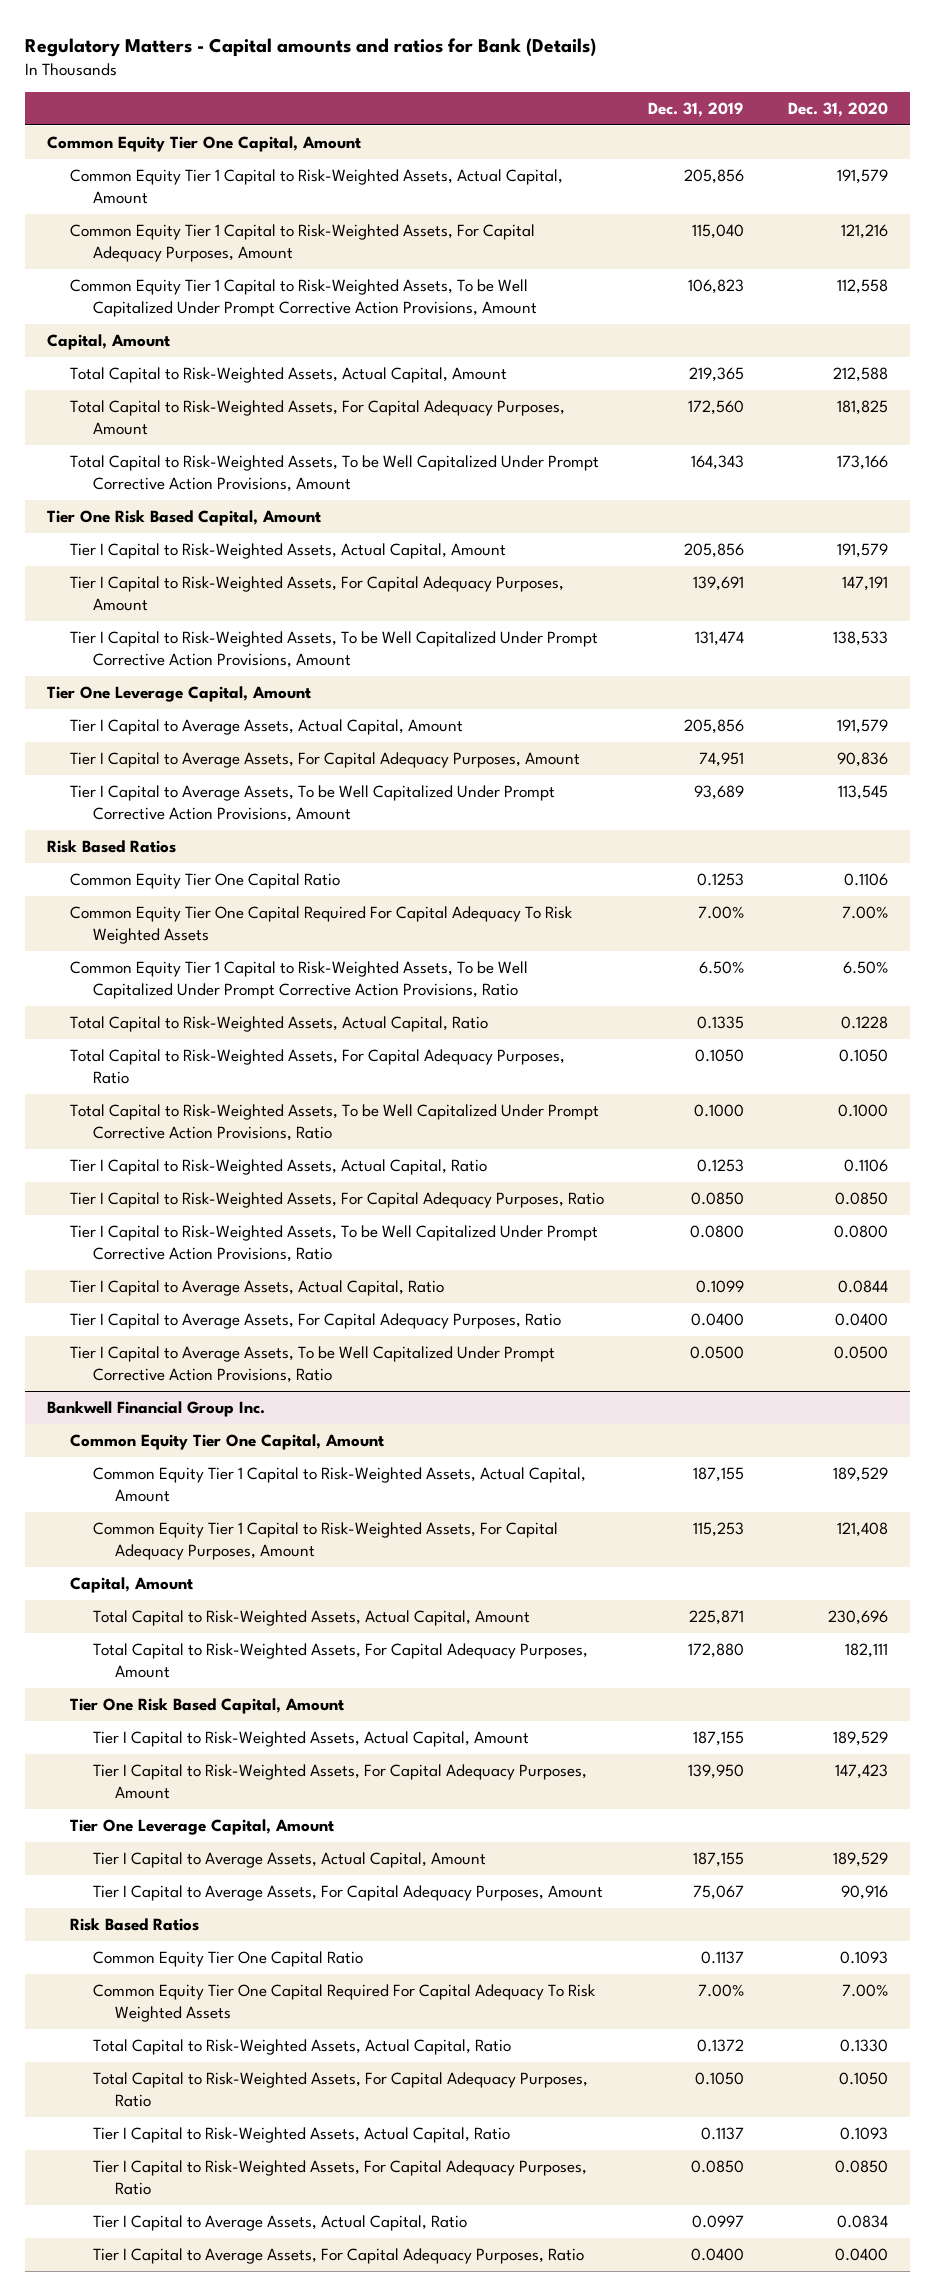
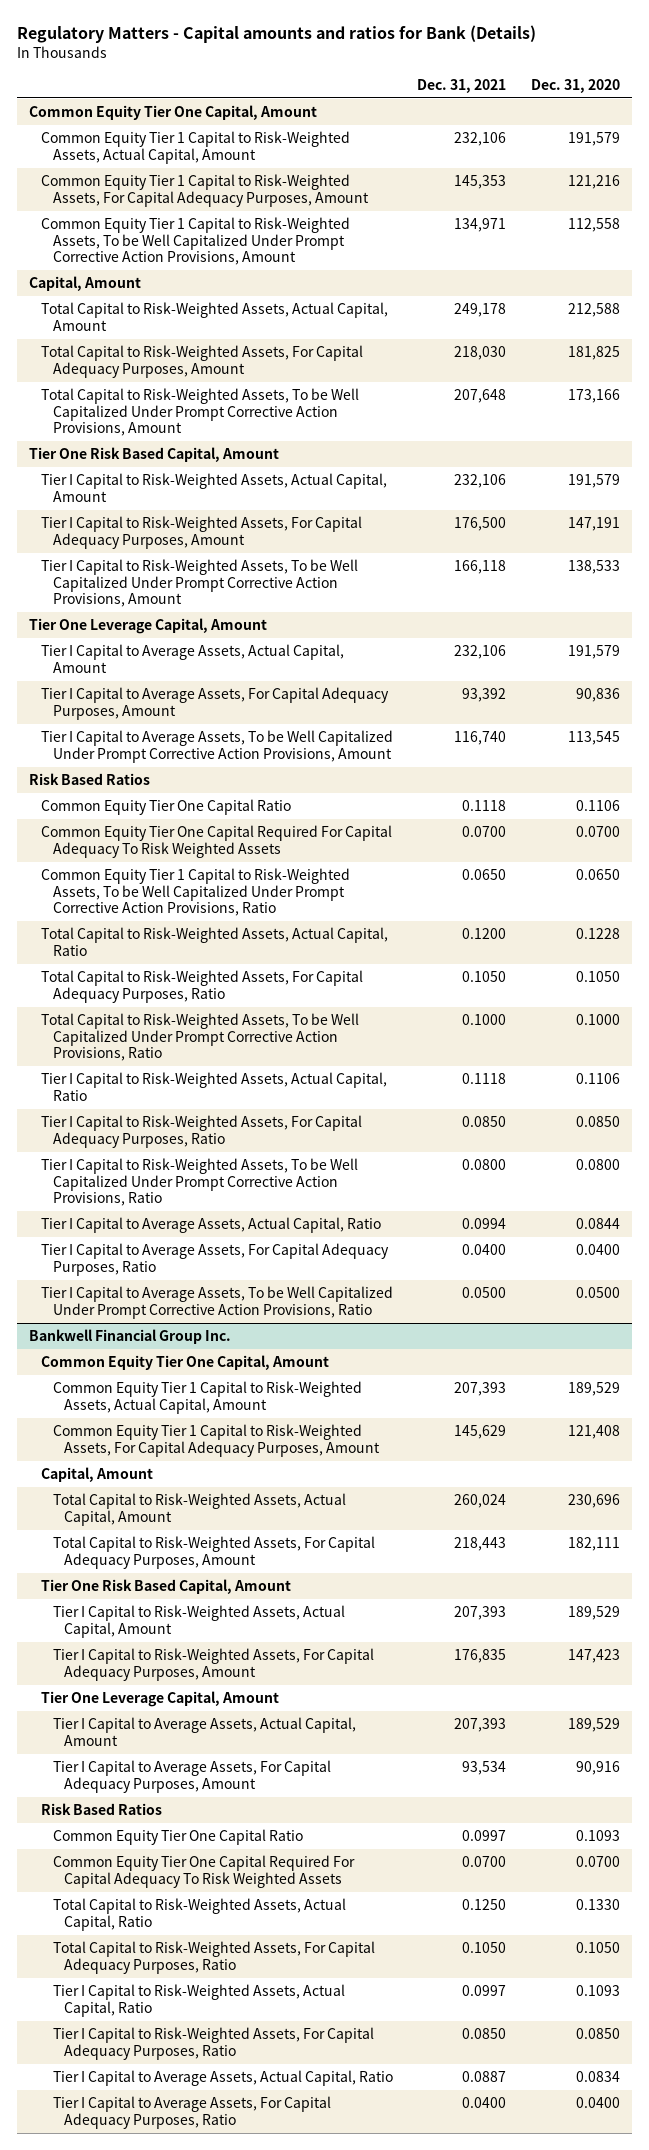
- | Dec. 31, 2019 | Dec. 31, 2020
+ | Dec. 31, 2021 | Dec. 31, 2020
- Common Equity Tier One Capital Required For Capital Adequacy To Risk Weighted Assets | 7.00% | 7.00%
- Common Equity Tier 1 Capital to Risk-Weighted Assets, To be Well Capitalized Under Prompt Corrective Action Provisions, Ratio | 6.50% | 6.50%
+ Common Equity Tier One Capital Required For Capital Adequacy To Risk Weighted Assets | 0.0700 | 0.0700
+ Common Equity Tier 1 Capital to Risk-Weighted Assets, To be Well Capitalized Under Prompt Corrective Action Provisions, Ratio | 0.0650 | 0.0650
@ Bankwell Financial Group Inc.
- Common Equity Tier One Capital Required For Capital Adequacy To Risk Weighted Assets | 7.00% | 7.00%
+ Common Equity Tier One Capital Required For Capital Adequacy To Risk Weighted Assets | 0.0700 | 0.0700

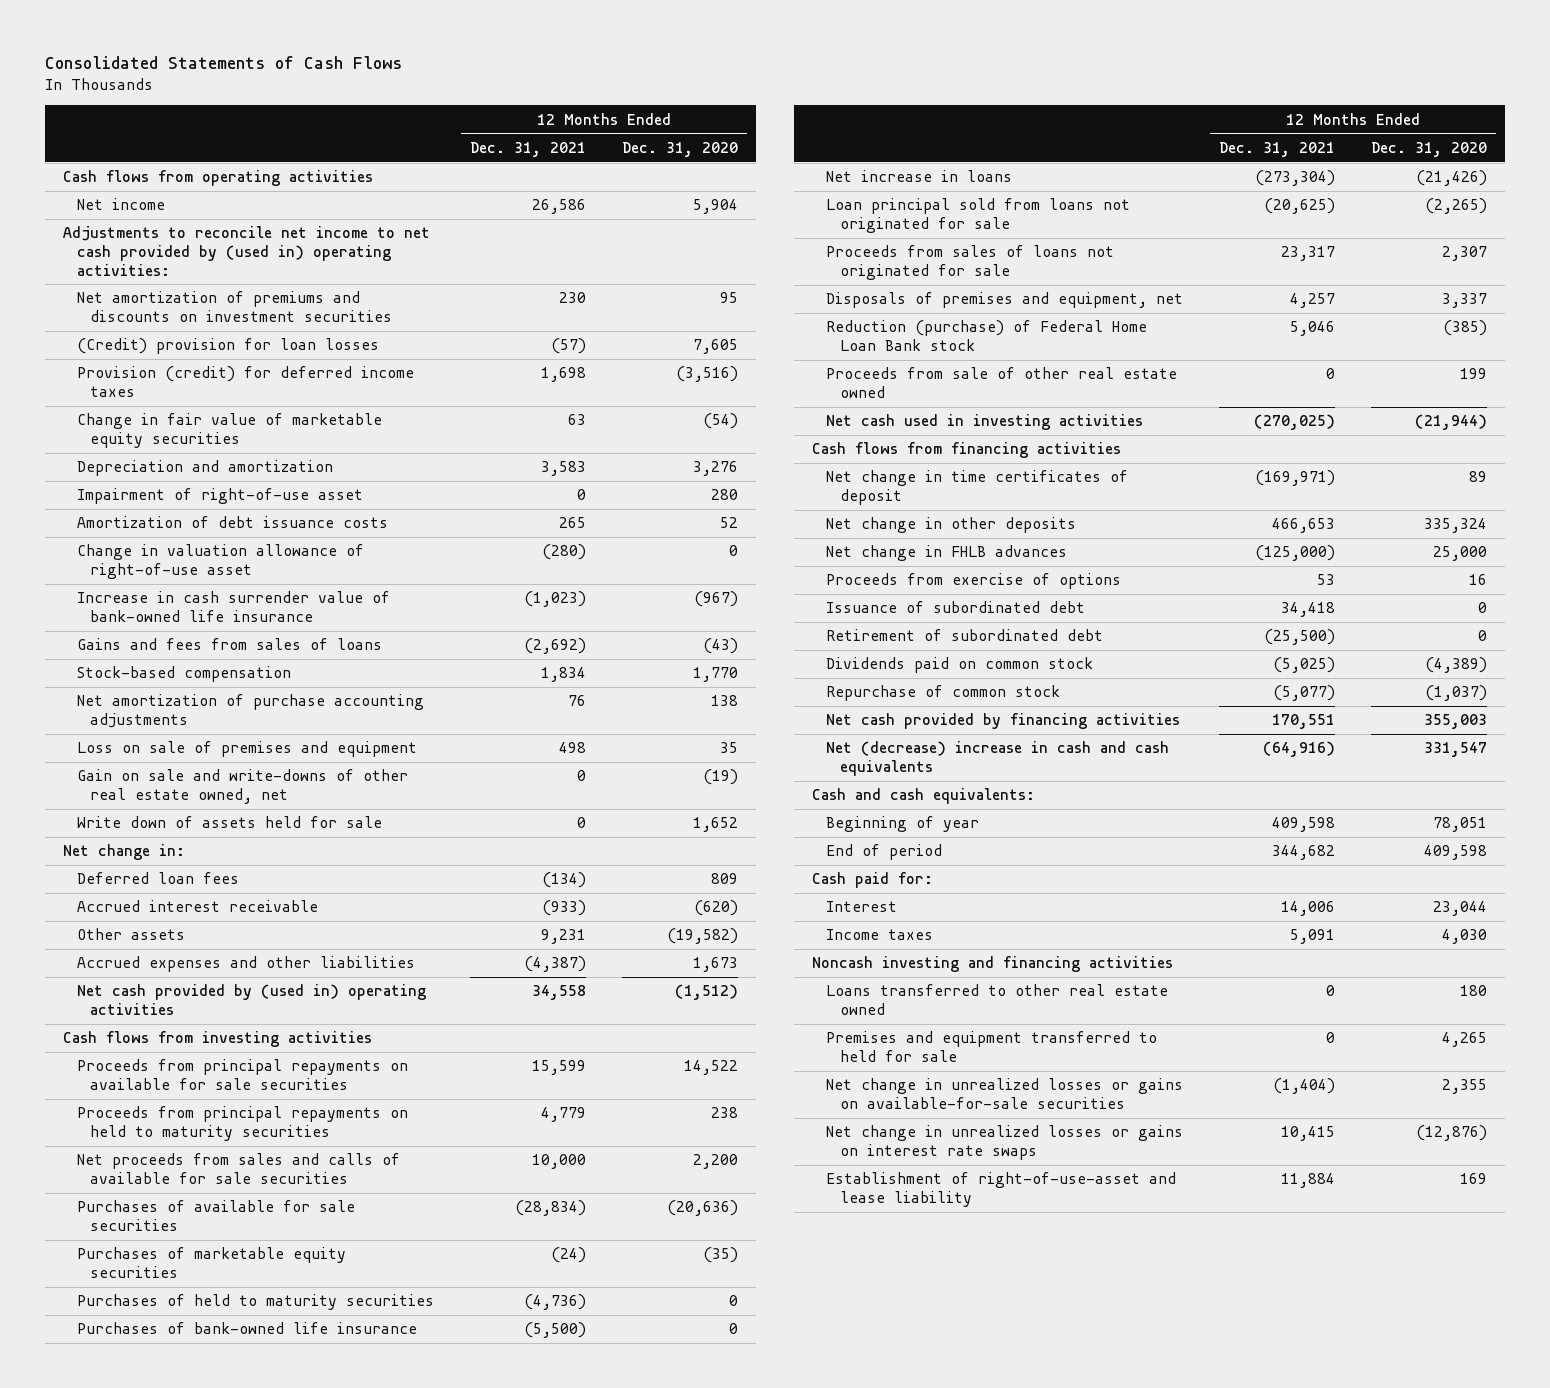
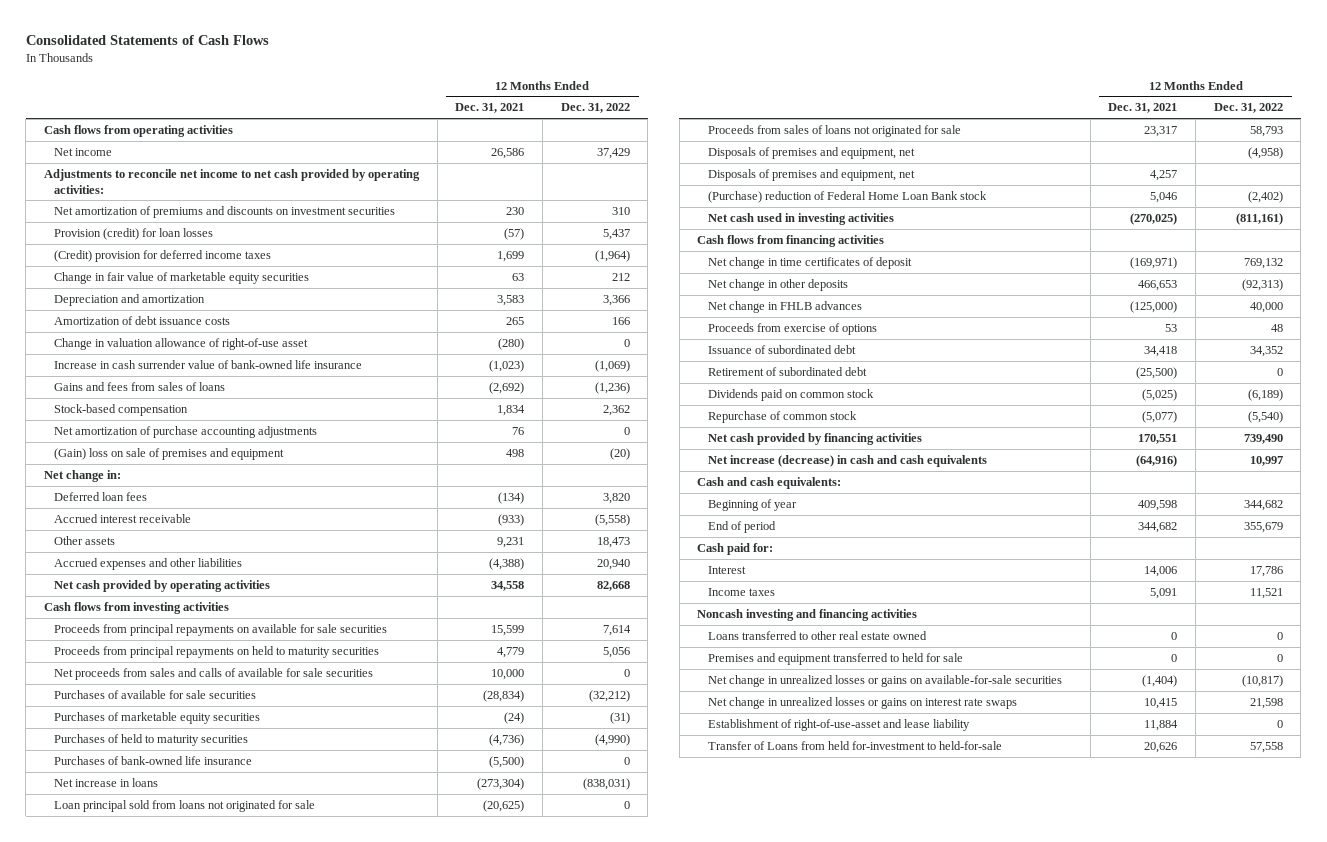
- | 12 Months Ended Dec. 31, 2021 | 12 Months Ended Dec. 31, 2020
+ | 12 Months Ended Dec. 31, 2021 | 12 Months Ended Dec. 31, 2022
- Adjustments to reconcile net income to net cash provided by (used in) operating activities:
+ Adjustments to reconcile net income to net cash provided by operating activities:
- (Credit) provision for loan losses | (57) | 7,605
- Provision (credit) for deferred income taxes | 1,698 | (3,516)
+ Provision (credit) for loan losses | (57) | 5,437
+ (Credit) provision for deferred income taxes | 1,699 | (1,964)
- Impairment of right-of-use asset | 0 | 280
- Loss on sale of premises and equipment | 498 | 35
- Gain on sale and write-downs of other real estate owned, net | 0 | (19)
- Write down of assets held for sale | 0 | 1,652
+ (Gain) loss on sale of premises and equipment | 498 | (20)
- Accrued expenses and other liabilities | (4,387) | 1,673
- Net cash provided by (used in) operating activities | 34,558 | (1,512)
+ Accrued expenses and other liabilities | (4,388) | 20,940
+ Net cash provided by operating activities | 34,558 | 82,668
+ Disposals of premises and equipment, net | | (4,958)
- Reduction (purchase) of Federal Home Loan Bank stock | 5,046 | (385)
- Proceeds from sale of other real estate owned | 0 | 199
+ (Purchase) reduction of Federal Home Loan Bank stock | 5,046 | (2,402)
- Net (decrease) increase in cash and cash equivalents | (64,916) | 331,547
+ Net increase (decrease) in cash and cash equivalents | (64,916) | 10,997
+ Transfer of Loans from held for-investment to held-for-sale | 20,626 | 57,558

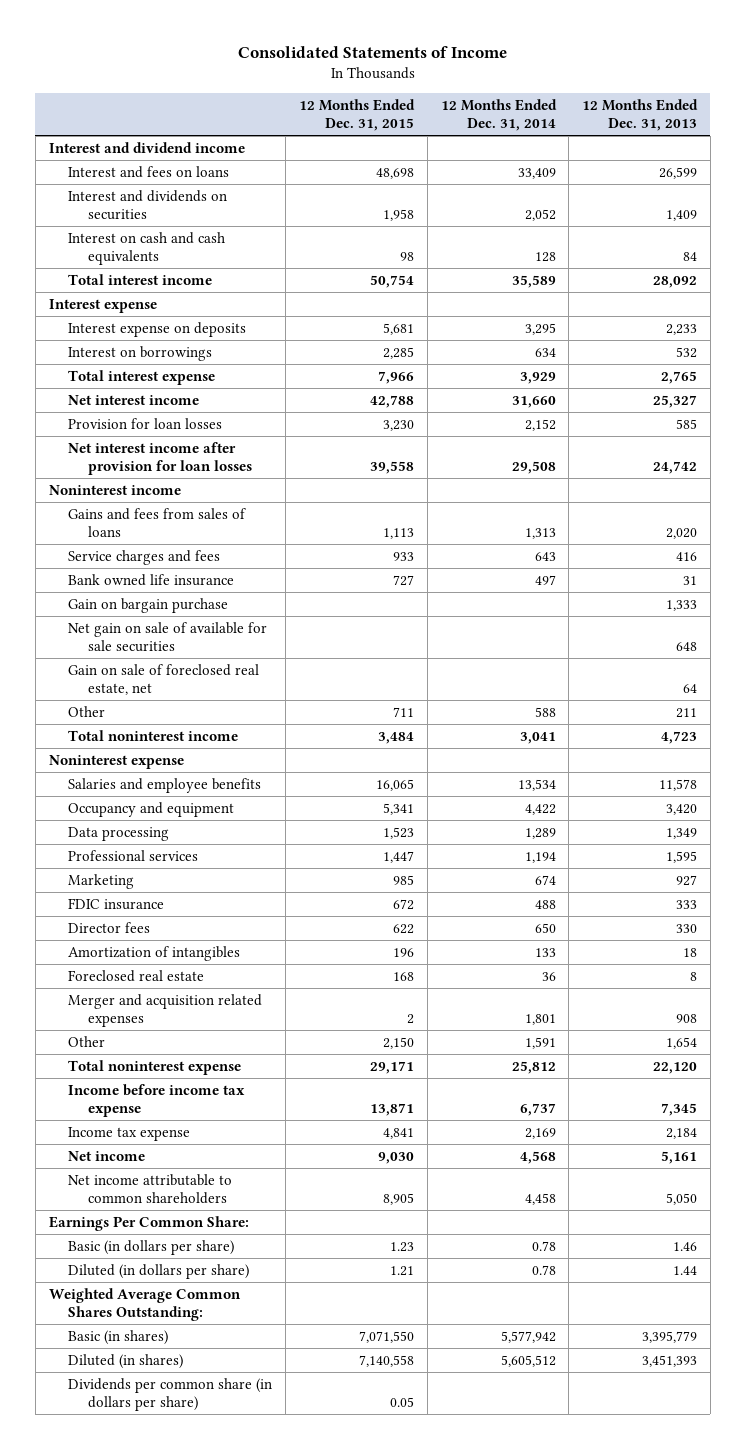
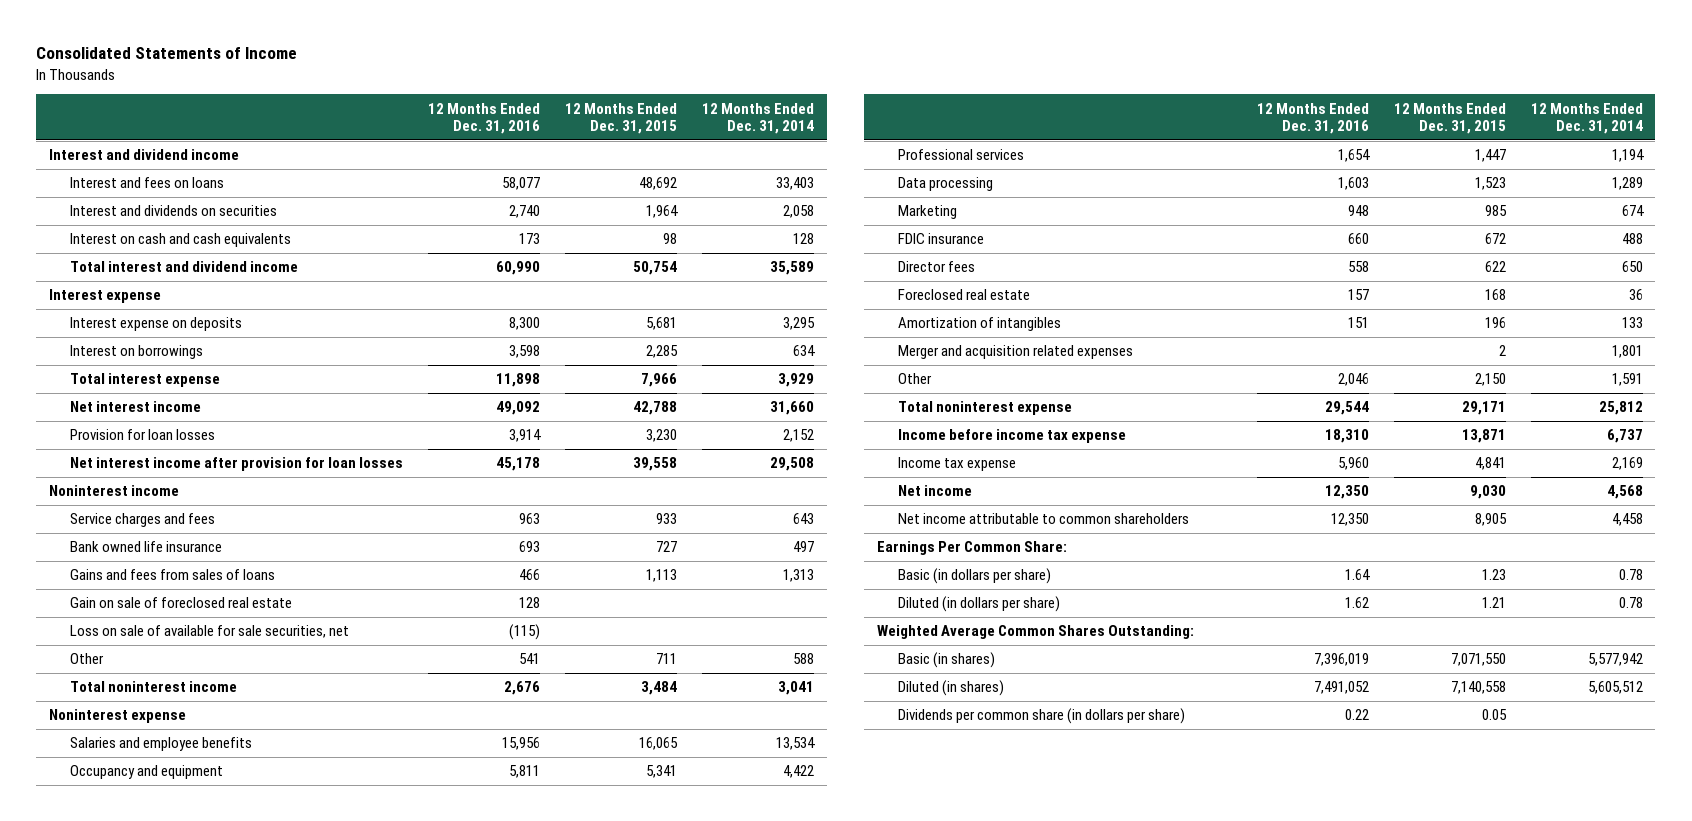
- | 12 Months Ended Dec. 31, 2015 | 12 Months Ended Dec. 31, 2014 | 12 Months Ended Dec. 31, 2013
+ | 12 Months Ended Dec. 31, 2016 | 12 Months Ended Dec. 31, 2015 | 12 Months Ended Dec. 31, 2014
- Interest and fees on loans | 48,698 | 33,409 | 26,599
- Interest and dividends on securities | 1,958 | 2,052 | 1,409
+ Interest and fees on loans | 58,077 | 48,692 | 33,403
+ Interest and dividends on securities | 2,740 | 1,964 | 2,058
- Total interest income | 50,754 | 35,589 | 28,092
+ Total interest and dividend income | 60,990 | 50,754 | 35,589
- Gain on bargain purchase | | | 1,333
- Net gain on sale of available for sale securities | | | 648
- Gain on sale of foreclosed real estate, net | | | 64
moved down: Gains and fees from sales of loans | 466 | 1,113 | 1,313
+ Gain on sale of foreclosed real estate | 128 | |
+ Loss on sale of available for sale securities, net | (115) | |
moved down: Data processing | 1,603 | 1,523 | 1,289
moved down: Amortization of intangibles | 151 | 196 | 133

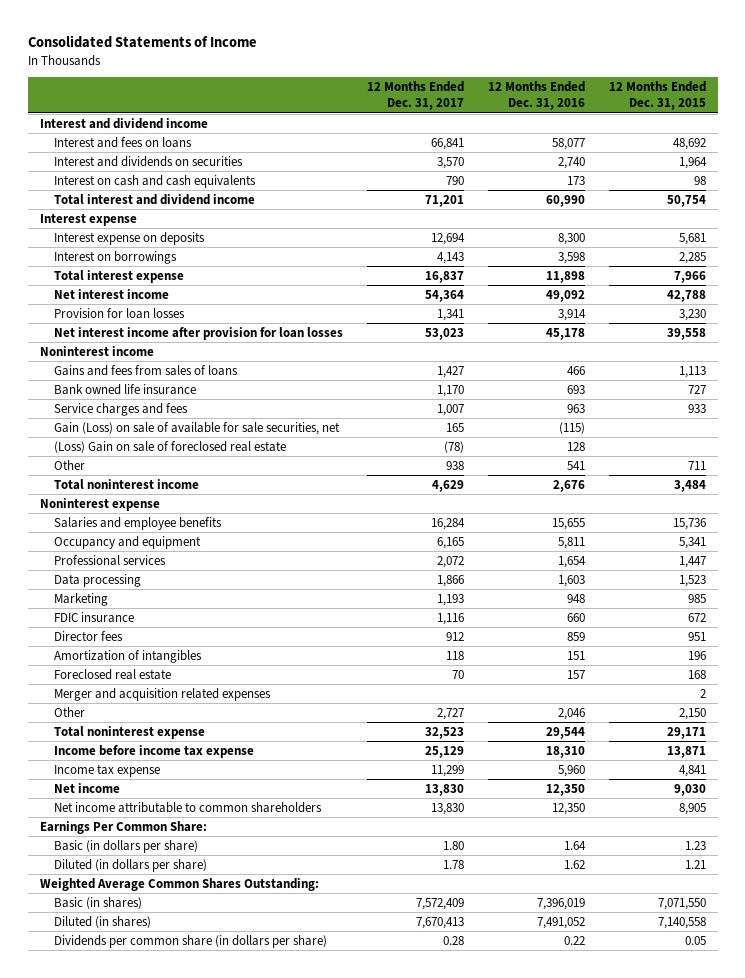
- | 12 Months Ended Dec. 31, 2016 | 12 Months Ended Dec. 31, 2015 | 12 Months Ended Dec. 31, 2014
+ | 12 Months Ended Dec. 31, 2017 | 12 Months Ended Dec. 31, 2016 | 12 Months Ended Dec. 31, 2015
- Gain on sale of foreclosed real estate | 128 | |
- Loss on sale of available for sale securities, net | (115) | |
moved down: Bank owned life insurance | 1,170 | 693 | 727
moved down: Service charges and fees | 1,007 | 963 | 933
+ Gain (Loss) on sale of available for sale securities, net | 165 | (115) |
+ (Loss) Gain on sale of foreclosed real estate | (78) | 128 |
- Salaries and employee benefits | 15,956 | 16,065 | 13,534
+ Salaries and employee benefits | 16,284 | 15,655 | 15,736
- Director fees | 558 | 622 | 650
+ Director fees | 912 | 859 | 951
moved down: Foreclosed real estate | 70 | 157 | 168

